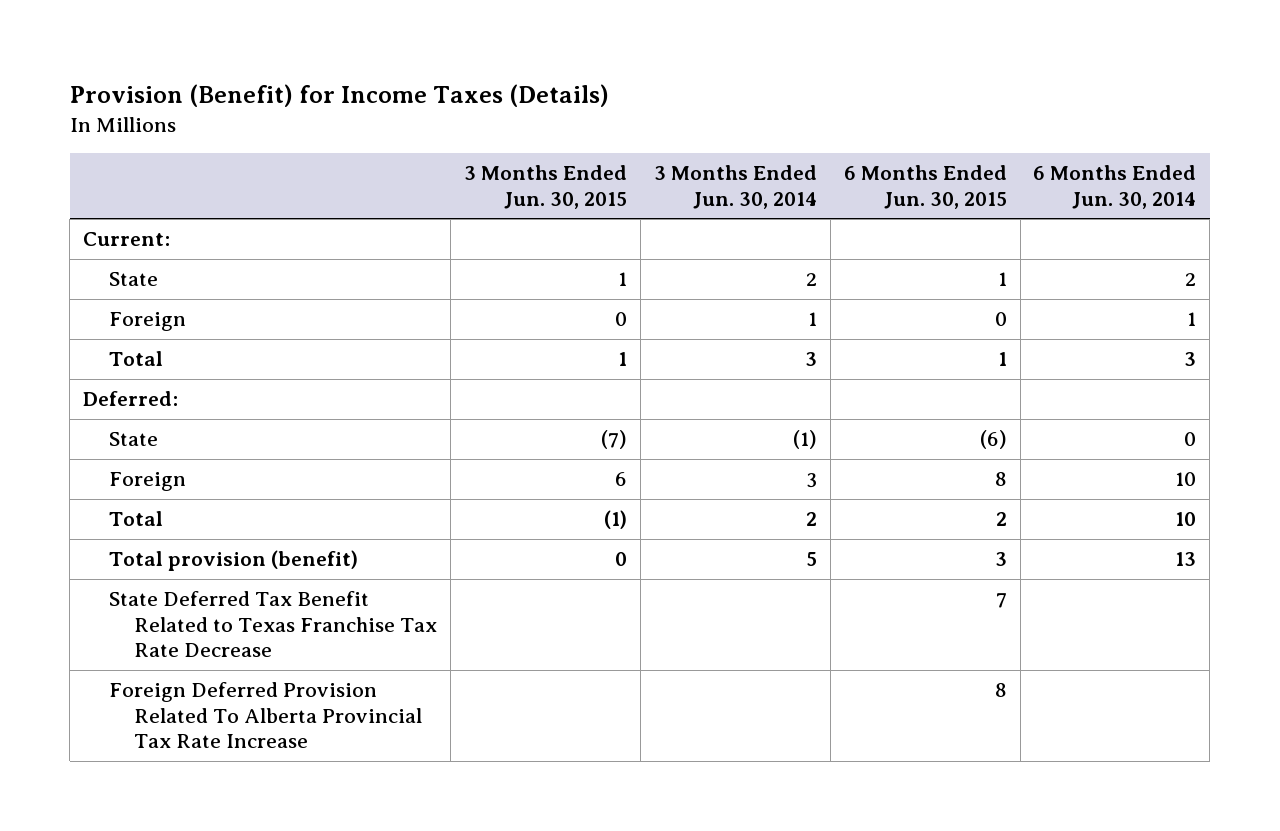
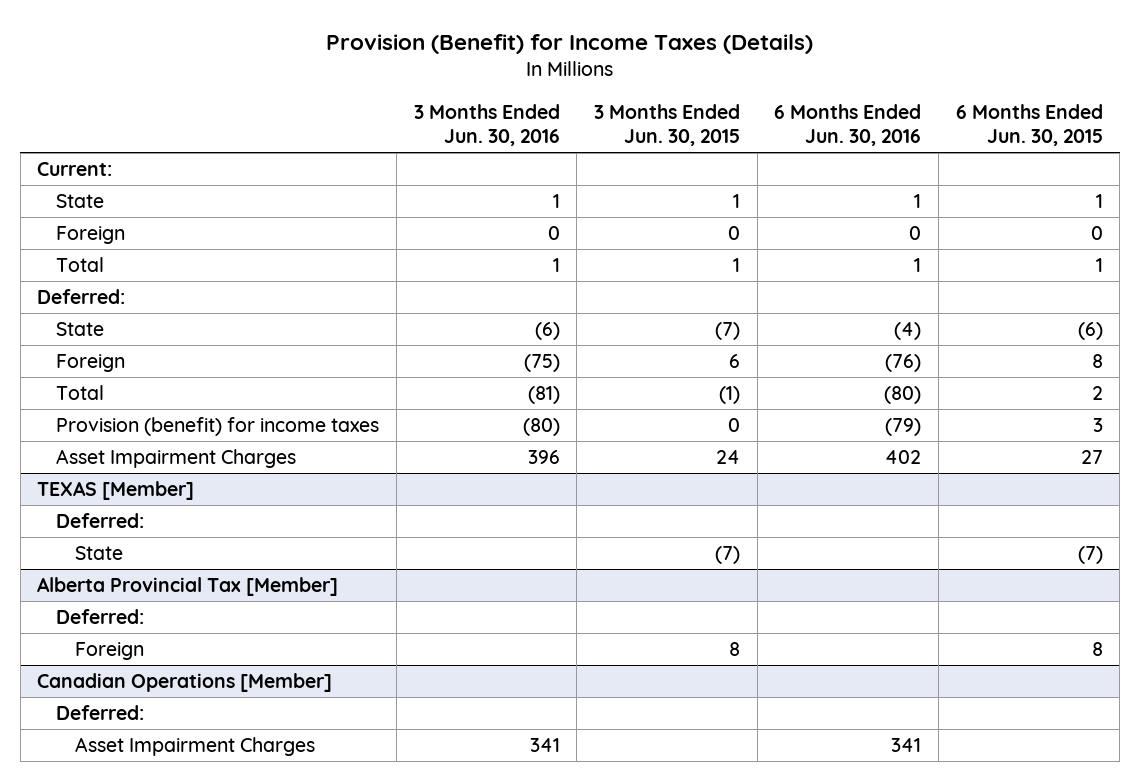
- | 3 Months Ended Jun. 30, 2015 | 3 Months Ended Jun. 30, 2014 | 6 Months Ended Jun. 30, 2015 | 6 Months Ended Jun. 30, 2014
+ | 3 Months Ended Jun. 30, 2016 | 3 Months Ended Jun. 30, 2015 | 6 Months Ended Jun. 30, 2016 | 6 Months Ended Jun. 30, 2015
- Total provision (benefit) | 0 | 5 | 3 | 13
- State Deferred Tax Benefit Related to Texas Franchise Tax Rate Decrease | | | 7 |
- Foreign Deferred Provision Related To Alberta Provincial Tax Rate Increase | | | 8 |
+ Provision (benefit) for income taxes | (80) | 0 | (79) | 3
+ Asset Impairment Charges | 396 | 24 | 402 | 27
+ TEXAS [Member]
+ Deferred:
+ State | | (7) | | (7)
+ Alberta Provincial Tax [Member]
+ Deferred:
+ Foreign | | 8 | | 8
+ Canadian Operations [Member]
+ Deferred:
+ Asset Impairment Charges | 341 | | 341 |

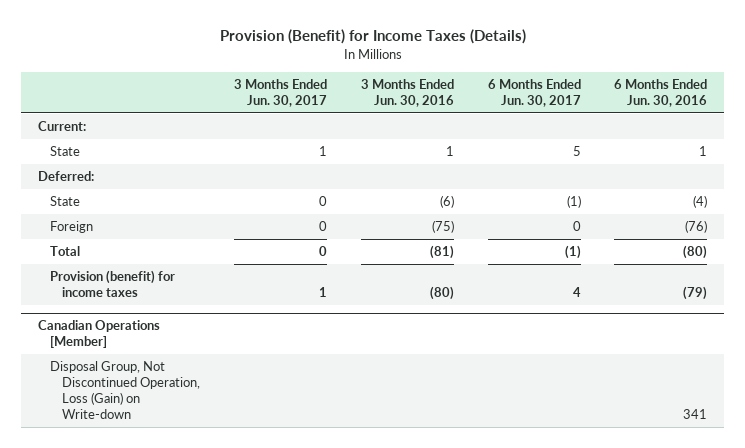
- | 3 Months Ended Jun. 30, 2016 | 3 Months Ended Jun. 30, 2015 | 6 Months Ended Jun. 30, 2016 | 6 Months Ended Jun. 30, 2015
+ | 3 Months Ended Jun. 30, 2017 | 3 Months Ended Jun. 30, 2016 | 6 Months Ended Jun. 30, 2017 | 6 Months Ended Jun. 30, 2016
- Foreign | 0 | 0 | 0 | 0
- Total | 1 | 1 | 1 | 1
- Asset Impairment Charges | 396 | 24 | 402 | 27
- TEXAS [Member]
- Deferred:
- State | | (7) | | (7)
- Alberta Provincial Tax [Member]
- Deferred:
- Foreign | | 8 | | 8
@ Canadian Operations [Member]
- Deferred:
- Asset Impairment Charges | 341 | | 341 |
+ Disposal Group, Not Discontinued Operation, Loss (Gain) on Write-down | | | | 341

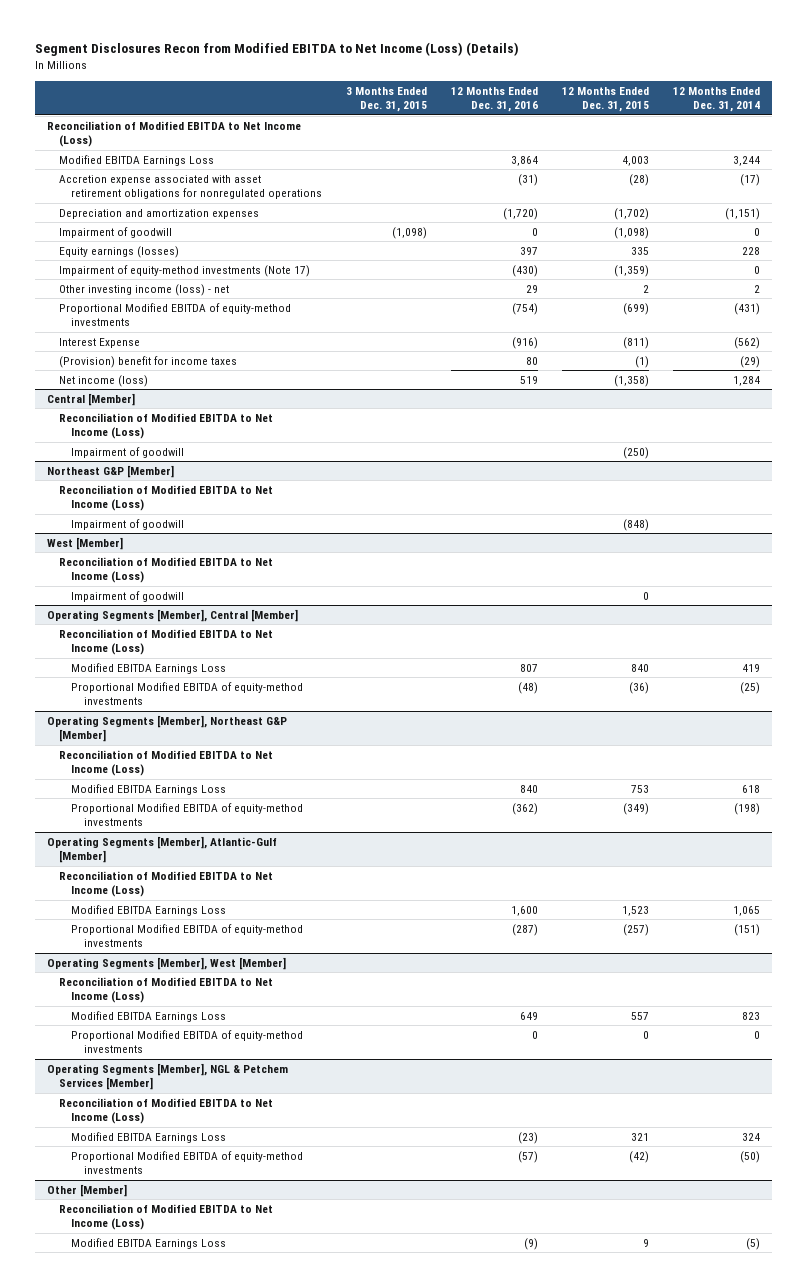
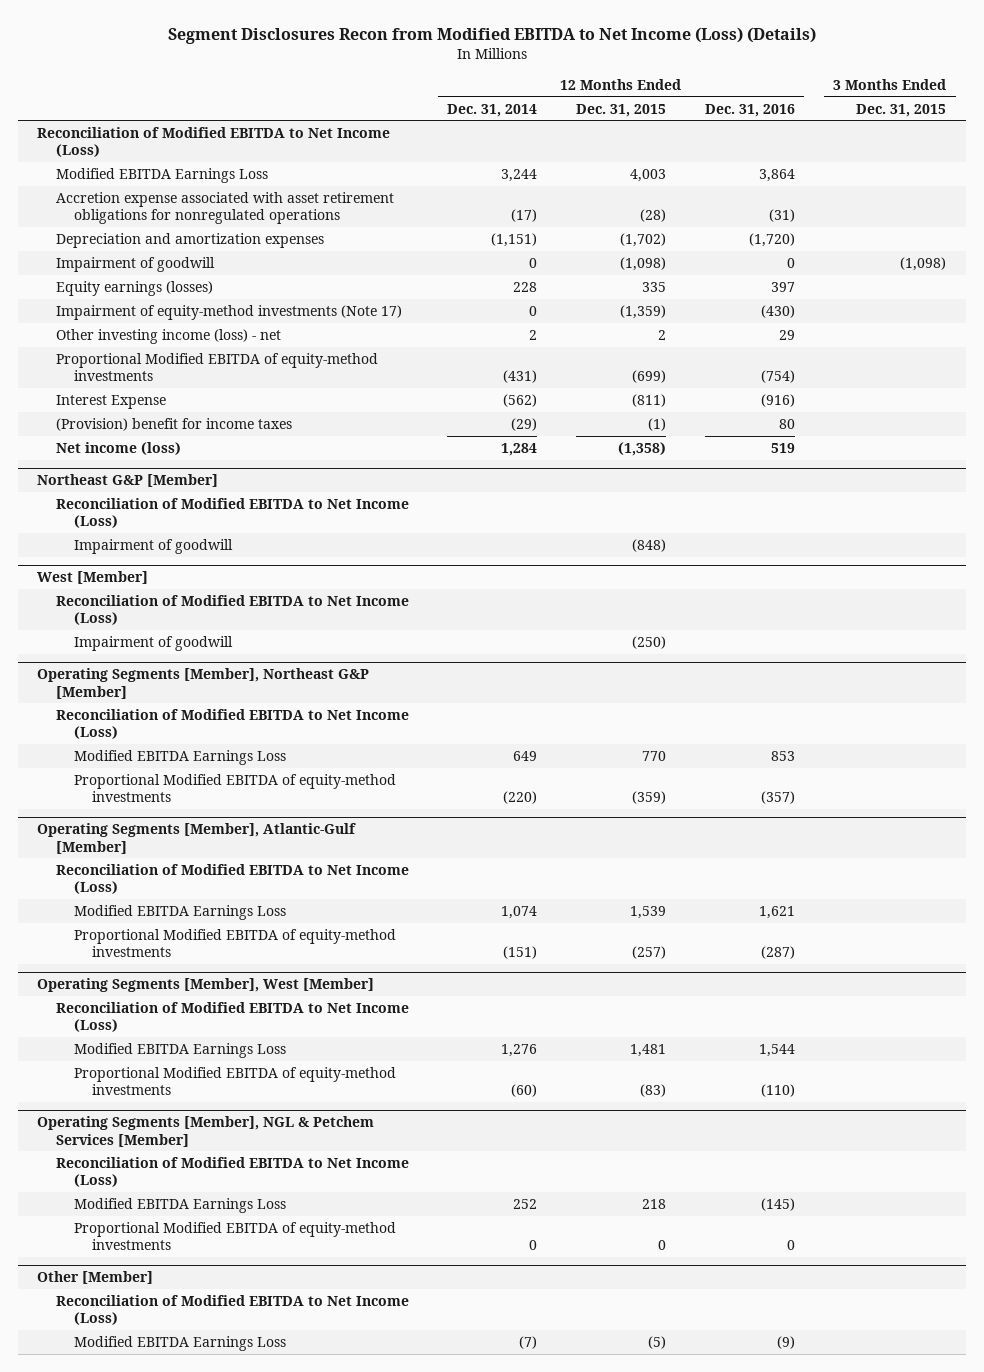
- | 3 Months Ended Dec. 31, 2015 | 12 Months Ended Dec. 31, 2016 | 12 Months Ended Dec. 31, 2015 | 12 Months Ended Dec. 31, 2014
+ | 12 Months Ended Dec. 31, 2014 | 12 Months Ended Dec. 31, 2015 | 12 Months Ended Dec. 31, 2016 | 3 Months Ended Dec. 31, 2015
- Central [Member]
- Reconciliation of Modified EBITDA to Net Income (Loss)
- Impairment of goodwill | | | (250) |
@ West [Member]
- Impairment of goodwill | | | 0 |
- Operating Segments [Member], Central [Member]
- Reconciliation of Modified EBITDA to Net Income (Loss)
- Modified EBITDA Earnings Loss | | 807 | 840 | 419
- Proportional Modified EBITDA of equity-method investments | | (48) | (36) | (25)
@ West [Member]
+ Impairment of goodwill | | (250) | |
@ Operating Segments [Member], Northeast G&P [Member]
- Modified EBITDA Earnings Loss | | 840 | 753 | 618
- Proportional Modified EBITDA of equity-method investments | | (362) | (349) | (198)
+ Modified EBITDA Earnings Loss | 649 | 770 | 853 |
+ Proportional Modified EBITDA of equity-method investments | (220) | (359) | (357) |
@ Operating Segments [Member], Atlantic-Gulf [Member]
- Modified EBITDA Earnings Loss | | 1,600 | 1,523 | 1,065
+ Modified EBITDA Earnings Loss | 1,074 | 1,539 | 1,621 |
@ Operating Segments [Member], West [Member]
- Modified EBITDA Earnings Loss | | 649 | 557 | 823
- Proportional Modified EBITDA of equity-method investments | | 0 | 0 | 0
+ Modified EBITDA Earnings Loss | 1,276 | 1,481 | 1,544 |
+ Proportional Modified EBITDA of equity-method investments | (60) | (83) | (110) |
@ Operating Segments [Member], NGL & Petchem Services [Member]
- Modified EBITDA Earnings Loss | | (23) | 321 | 324
- Proportional Modified EBITDA of equity-method investments | | (57) | (42) | (50)
+ Modified EBITDA Earnings Loss | 252 | 218 | (145) |
+ Proportional Modified EBITDA of equity-method investments | 0 | 0 | 0 |
@ Other [Member]
- Modified EBITDA Earnings Loss | | (9) | 9 | (5)
+ Modified EBITDA Earnings Loss | (7) | (5) | (9) |

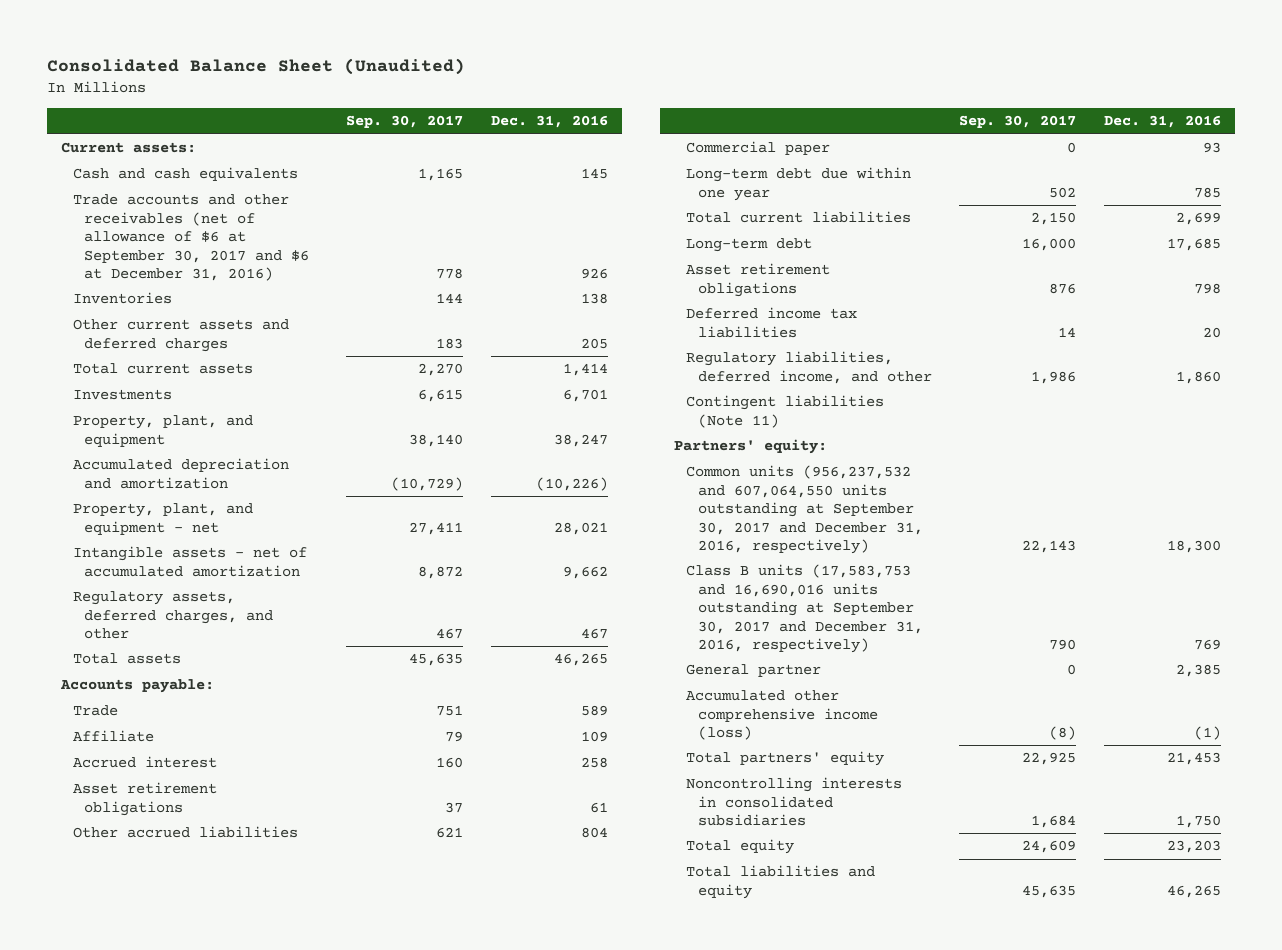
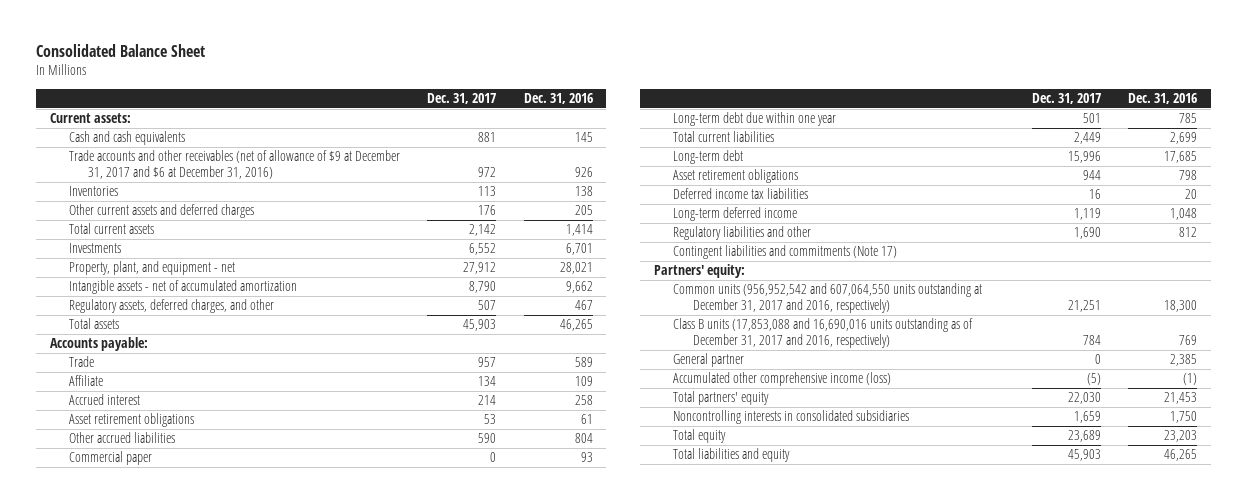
- Consolidated Balance Sheet (Unaudited)
+ Consolidated Balance Sheet
- | Sep. 30, 2017 | Dec. 31, 2016
+ | Dec. 31, 2017 | Dec. 31, 2016
- Trade accounts and other receivables (net of allowance of $6 at September 30, 2017 and $6 at December 31, 2016) | 778 | 926
+ Trade accounts and other receivables (net of allowance of $9 at December 31, 2017 and $6 at December 31, 2016) | 972 | 926
- Property, plant, and equipment | 38,140 | 38,247
- Accumulated depreciation and amortization | (10,729) | (10,226)
- Regulatory liabilities, deferred income, and other | 1,986 | 1,860
- Contingent liabilities (Note 11)
+ Long-term deferred income | 1,119 | 1,048
+ Regulatory liabilities and other | 1,690 | 812
+ Contingent liabilities and commitments (Note 17)
- Common units (956,237,532 and 607,064,550 units outstanding at September 30, 2017 and December 31, 2016, respectively) | 22,143 | 18,300
- Class B units (17,583,753 and 16,690,016 units outstanding at September 30, 2017 and December 31, 2016, respectively) | 790 | 769
+ Common units (956,952,542 and 607,064,550 units outstanding at December 31, 2017 and 2016, respectively) | 21,251 | 18,300
+ Class B units (17,853,088 and 16,690,016 units outstanding as of December 31, 2017 and 2016, respectively) | 784 | 769

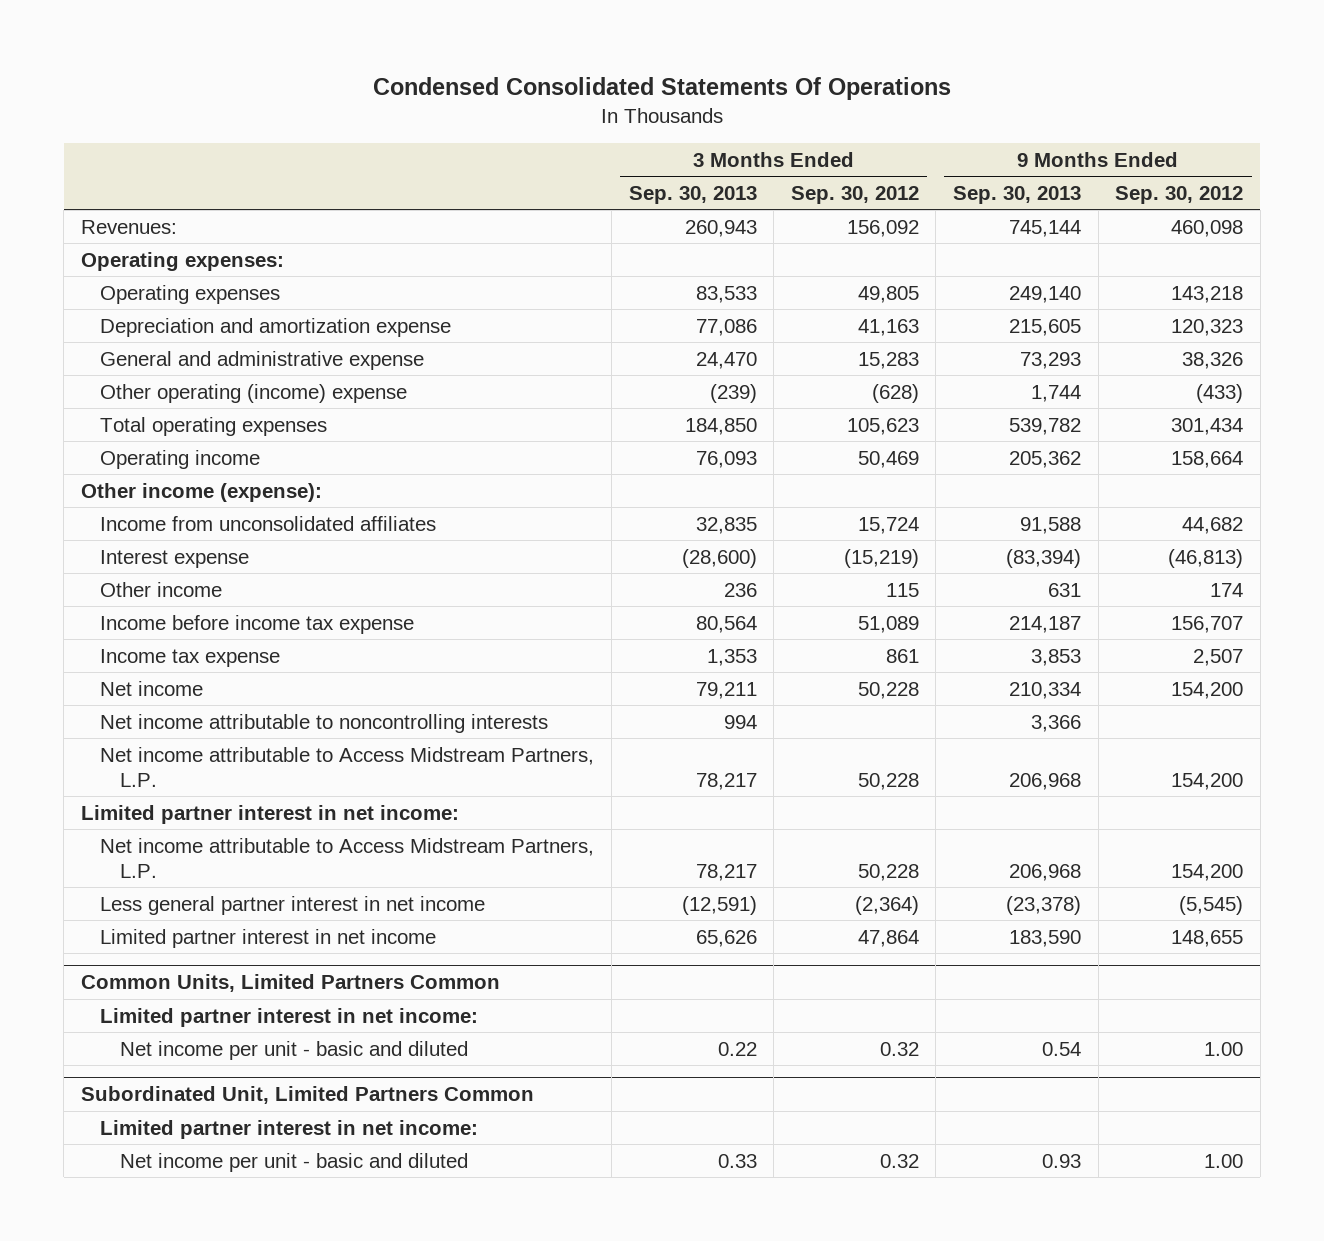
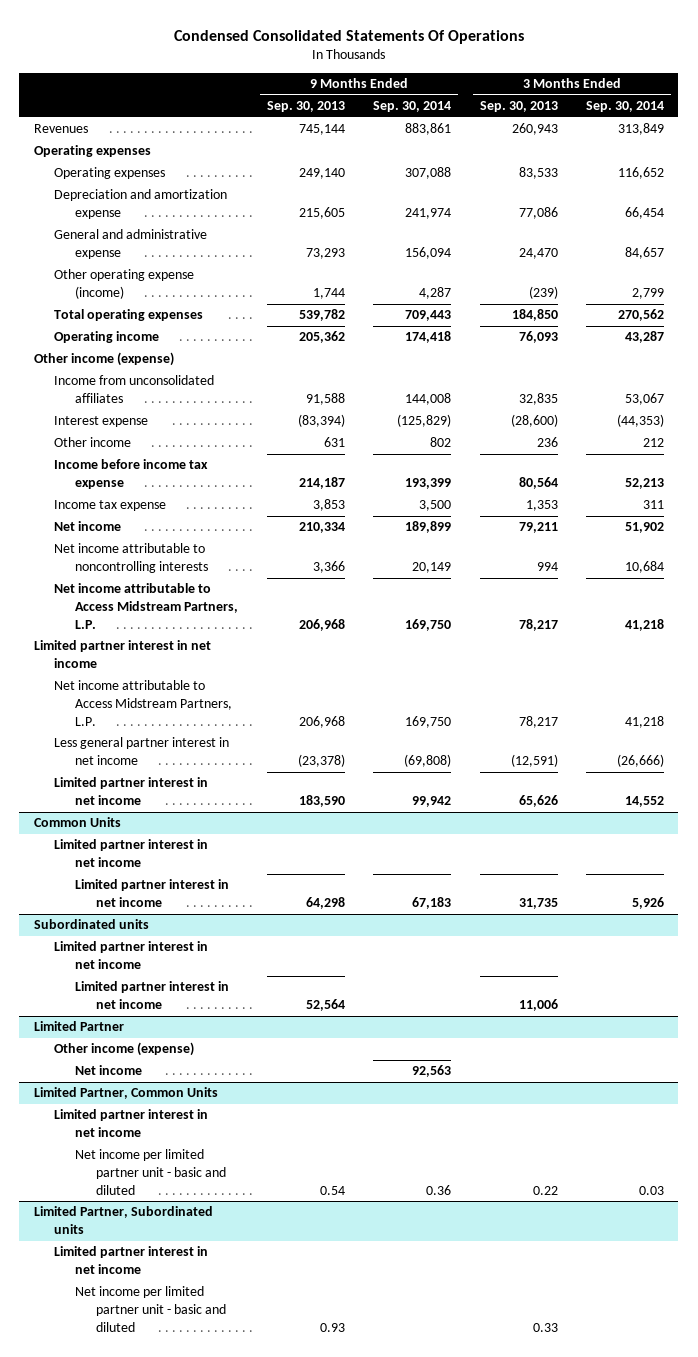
- | 3 Months Ended Sep. 30, 2013 | 3 Months Ended Sep. 30, 2012 | 9 Months Ended Sep. 30, 2013 | 9 Months Ended Sep. 30, 2012
+ | 9 Months Ended Sep. 30, 2013 | 9 Months Ended Sep. 30, 2014 | 3 Months Ended Sep. 30, 2013 | 3 Months Ended Sep. 30, 2014
- Revenues: | 260,943 | 156,092 | 745,144 | 460,098
- Operating expenses:
+ Revenues | 745,144 | 883,861 | 260,943 | 313,849
+ Operating expenses
- Other operating (income) expense | (239) | (628) | 1,744 | (433)
+ Other operating expense (income) | 1,744 | 4,287 | (239) | 2,799
- Other income (expense):
+ Other income (expense)
- Limited partner interest in net income:
+ Limited partner interest in net income
- Common Units, Limited Partners Common
- Limited partner interest in net income:
- Net income per unit - basic and diluted | 0.22 | 0.32 | 0.54 | 1.00
- Subordinated Unit, Limited Partners Common
- Limited partner interest in net income:
- Net income per unit - basic and diluted | 0.33 | 0.32 | 0.93 | 1.00
+ Common Units
+ Limited partner interest in net income
+ Limited partner interest in net income | 64,298 | 67,183 | 31,735 | 5,926
+ Subordinated units
+ Limited partner interest in net income
+ Limited partner interest in net income | 52,564 | | 11,006 |
+ Limited Partner
+ Other income (expense)
+ Net income | | 92,563 | |
+ Limited Partner, Common Units
+ Limited partner interest in net income
+ Net income per limited partner unit - basic and diluted | 0.54 | 0.36 | 0.22 | 0.03
+ Limited Partner, Subordinated units
+ Limited partner interest in net income
+ Net income per limited partner unit - basic and diluted | 0.93 | | 0.33 |

